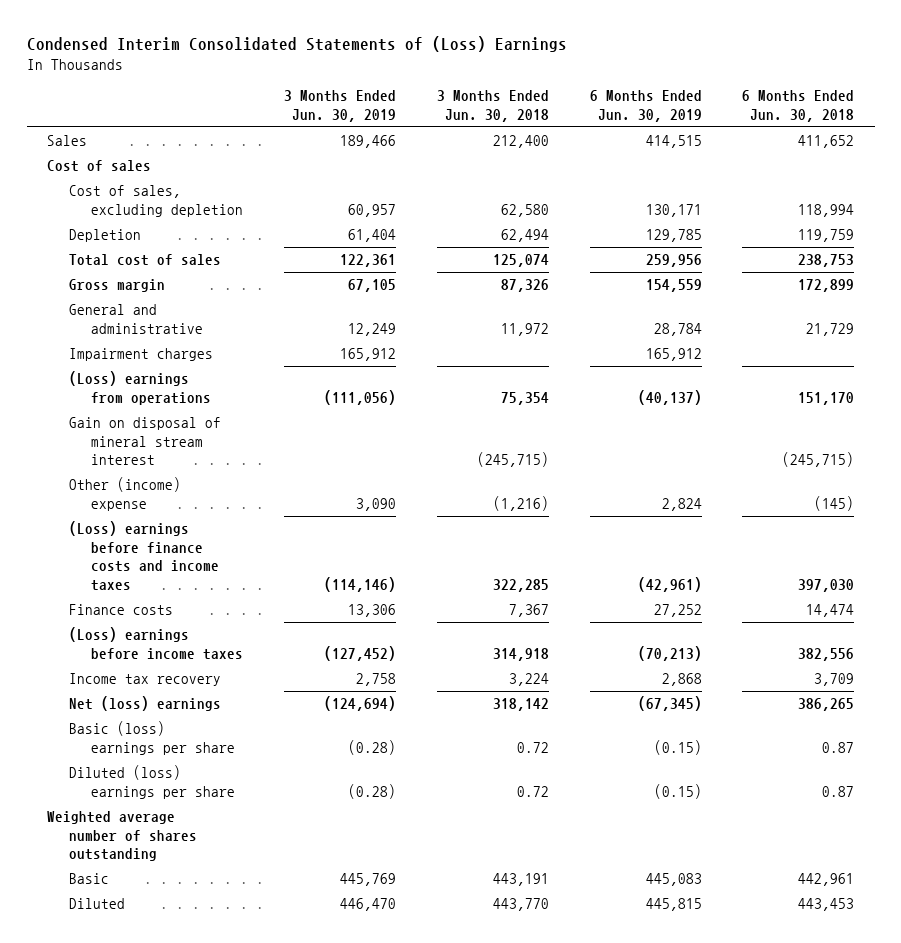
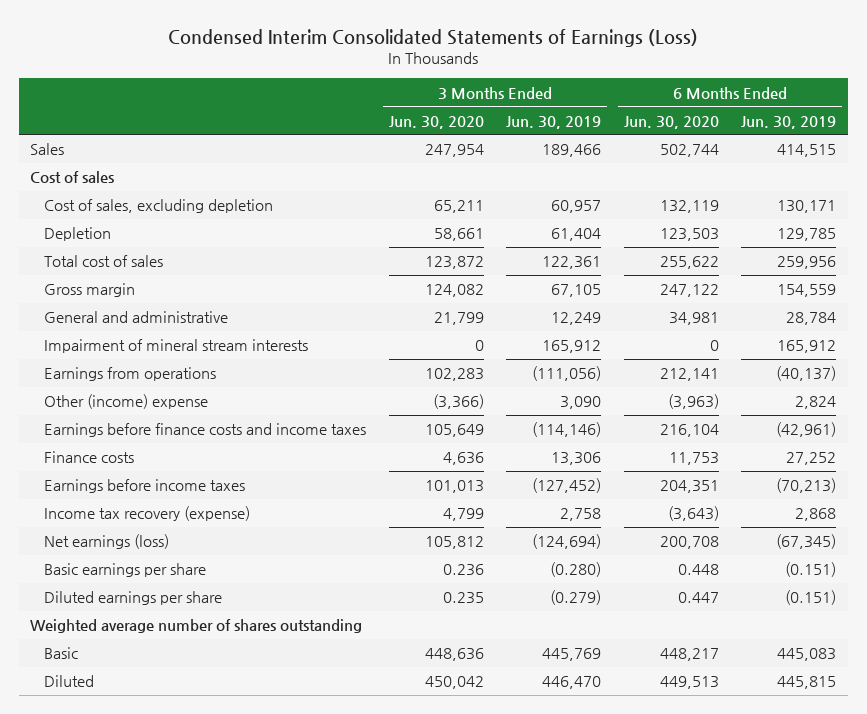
- Condensed Interim Consolidated Statements of (Loss) Earnings
+ Condensed Interim Consolidated Statements of Earnings (Loss)
- | 3 Months Ended Jun. 30, 2019 | 3 Months Ended Jun. 30, 2018 | 6 Months Ended Jun. 30, 2019 | 6 Months Ended Jun. 30, 2018
+ | 3 Months Ended Jun. 30, 2020 | 3 Months Ended Jun. 30, 2019 | 6 Months Ended Jun. 30, 2020 | 6 Months Ended Jun. 30, 2019
- Impairment charges | 165,912 | | 165,912 |
- (Loss) earnings from operations | (111,056) | 75,354 | (40,137) | 151,170
- Gain on disposal of mineral stream interest | | (245,715) | | (245,715)
+ Impairment of mineral stream interests | 0 | 165,912 | 0 | 165,912
+ Earnings from operations | 102,283 | (111,056) | 212,141 | (40,137)
- (Loss) earnings before finance costs and income taxes | (114,146) | 322,285 | (42,961) | 397,030
+ Earnings before finance costs and income taxes | 105,649 | (114,146) | 216,104 | (42,961)
- (Loss) earnings before income taxes | (127,452) | 314,918 | (70,213) | 382,556
- Income tax recovery | 2,758 | 3,224 | 2,868 | 3,709
- Net (loss) earnings | (124,694) | 318,142 | (67,345) | 386,265
- Basic (loss) earnings per share | (0.28) | 0.72 | (0.15) | 0.87
- Diluted (loss) earnings per share | (0.28) | 0.72 | (0.15) | 0.87
+ Earnings before income taxes | 101,013 | (127,452) | 204,351 | (70,213)
+ Income tax recovery (expense) | 4,799 | 2,758 | (3,643) | 2,868
+ Net earnings (loss) | 105,812 | (124,694) | 200,708 | (67,345)
+ Basic earnings per share | 0.236 | (0.280) | 0.448 | (0.151)
+ Diluted earnings per share | 0.235 | (0.279) | 0.447 | (0.151)

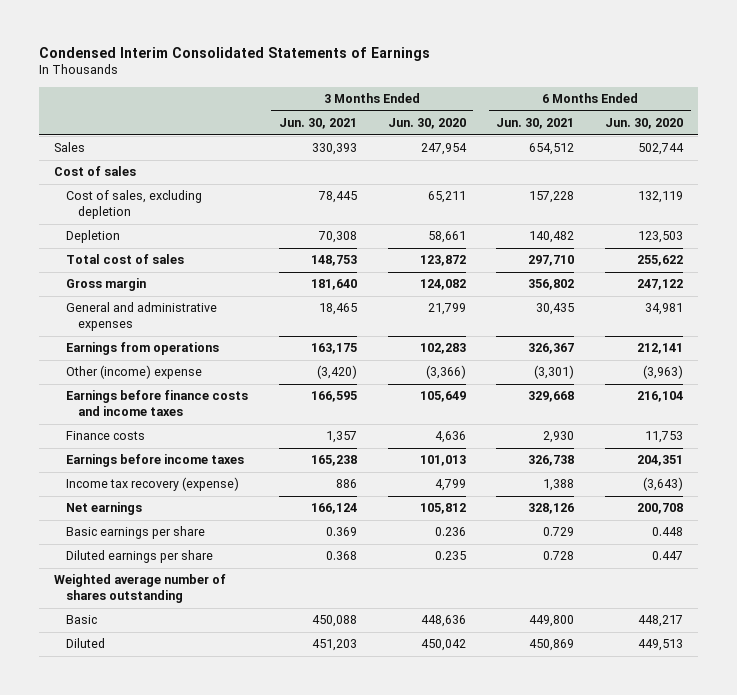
- Condensed Interim Consolidated Statements of Earnings (Loss)
+ Condensed Interim Consolidated Statements of Earnings
- | 3 Months Ended Jun. 30, 2020 | 3 Months Ended Jun. 30, 2019 | 6 Months Ended Jun. 30, 2020 | 6 Months Ended Jun. 30, 2019
+ | 3 Months Ended Jun. 30, 2021 | 3 Months Ended Jun. 30, 2020 | 6 Months Ended Jun. 30, 2021 | 6 Months Ended Jun. 30, 2020
- General and administrative | 21,799 | 12,249 | 34,981 | 28,784
- Impairment of mineral stream interests | 0 | 165,912 | 0 | 165,912
+ General and administrative expenses | 18,465 | 21,799 | 30,435 | 34,981
- Net earnings (loss) | 105,812 | (124,694) | 200,708 | (67,345)
+ Net earnings | 166,124 | 105,812 | 328,126 | 200,708

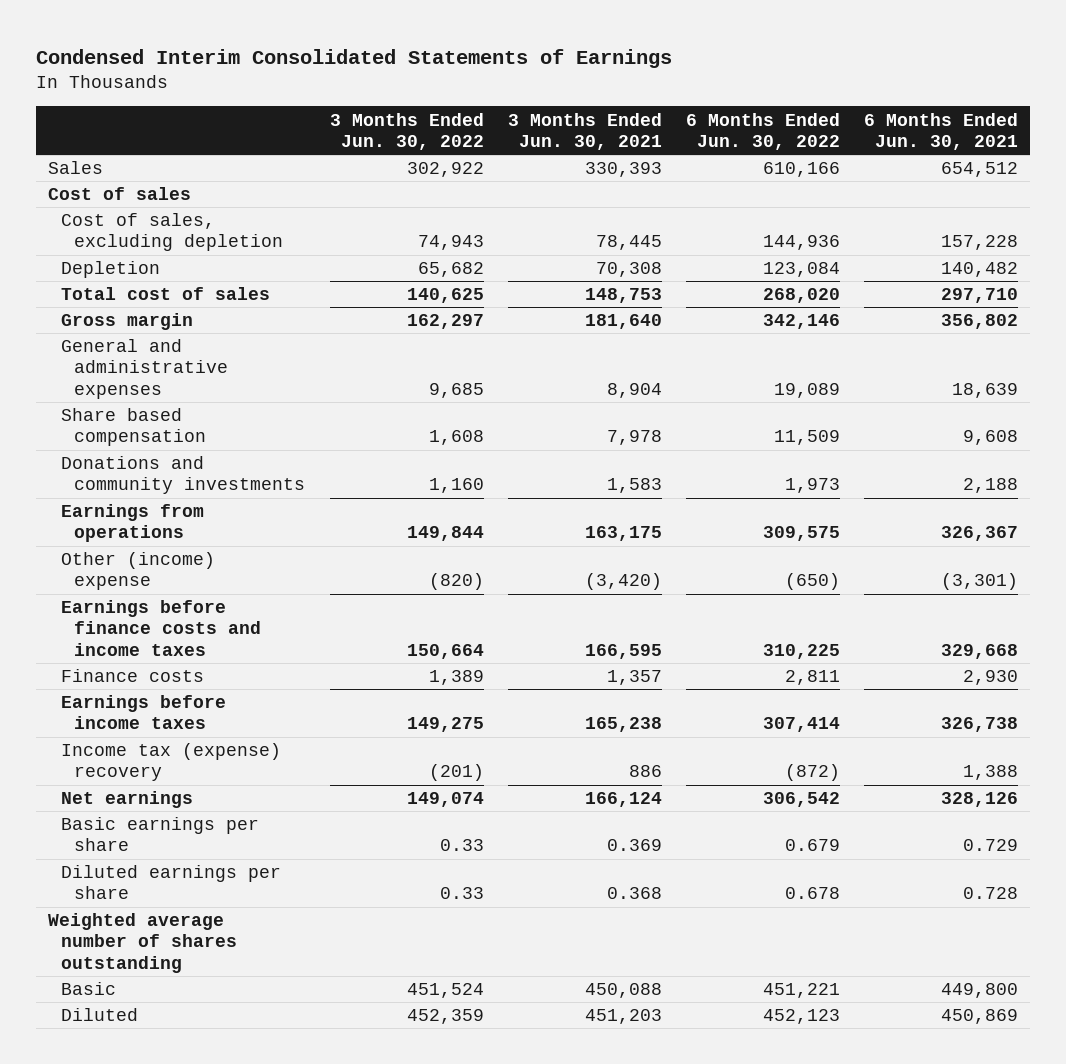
- | 3 Months Ended Jun. 30, 2021 | 3 Months Ended Jun. 30, 2020 | 6 Months Ended Jun. 30, 2021 | 6 Months Ended Jun. 30, 2020
+ | 3 Months Ended Jun. 30, 2022 | 3 Months Ended Jun. 30, 2021 | 6 Months Ended Jun. 30, 2022 | 6 Months Ended Jun. 30, 2021
- General and administrative expenses | 18,465 | 21,799 | 30,435 | 34,981
+ General and administrative expenses | 9,685 | 8,904 | 19,089 | 18,639
+ Share based compensation | 1,608 | 7,978 | 11,509 | 9,608
+ Donations and community investments | 1,160 | 1,583 | 1,973 | 2,188
- Income tax recovery (expense) | 886 | 4,799 | 1,388 | (3,643)
+ Income tax (expense) recovery | (201) | 886 | (872) | 1,388

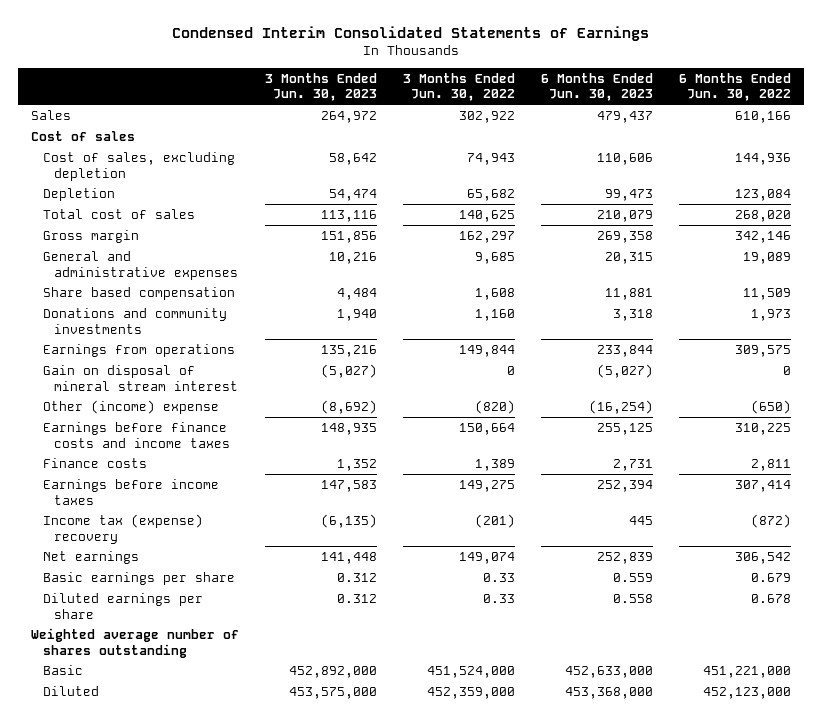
- | 3 Months Ended Jun. 30, 2022 | 3 Months Ended Jun. 30, 2021 | 6 Months Ended Jun. 30, 2022 | 6 Months Ended Jun. 30, 2021
+ | 3 Months Ended Jun. 30, 2023 | 3 Months Ended Jun. 30, 2022 | 6 Months Ended Jun. 30, 2023 | 6 Months Ended Jun. 30, 2022
+ Gain on disposal of mineral stream interest | (5,027) | 0 | (5,027) | 0
- Basic | 451,524 | 450,088 | 451,221 | 449,800
- Diluted | 452,359 | 451,203 | 452,123 | 450,869
+ Basic | 452,892,000 | 451,524,000 | 452,633,000 | 451,221,000
+ Diluted | 453,575,000 | 452,359,000 | 453,368,000 | 452,123,000

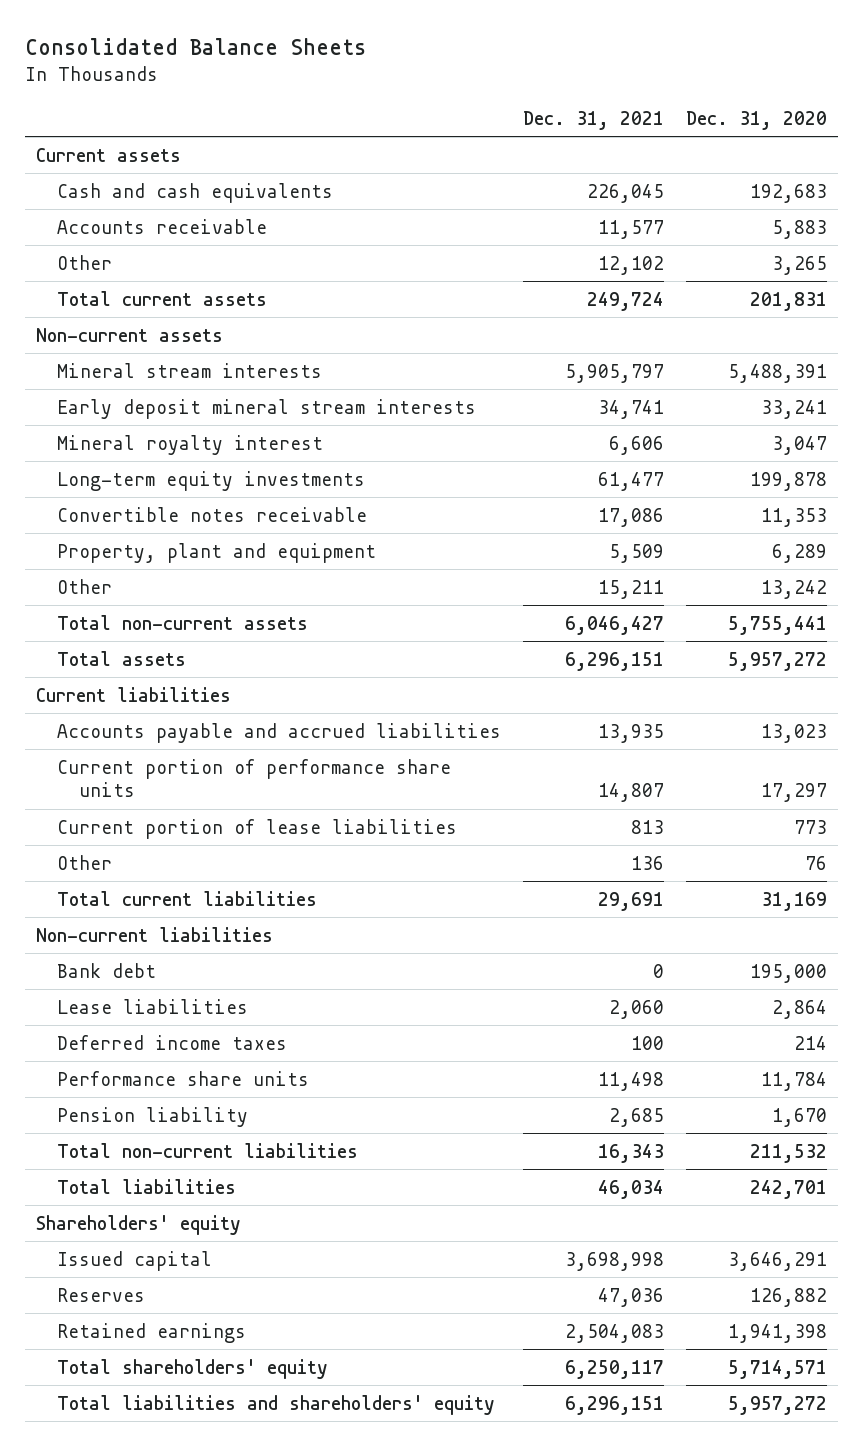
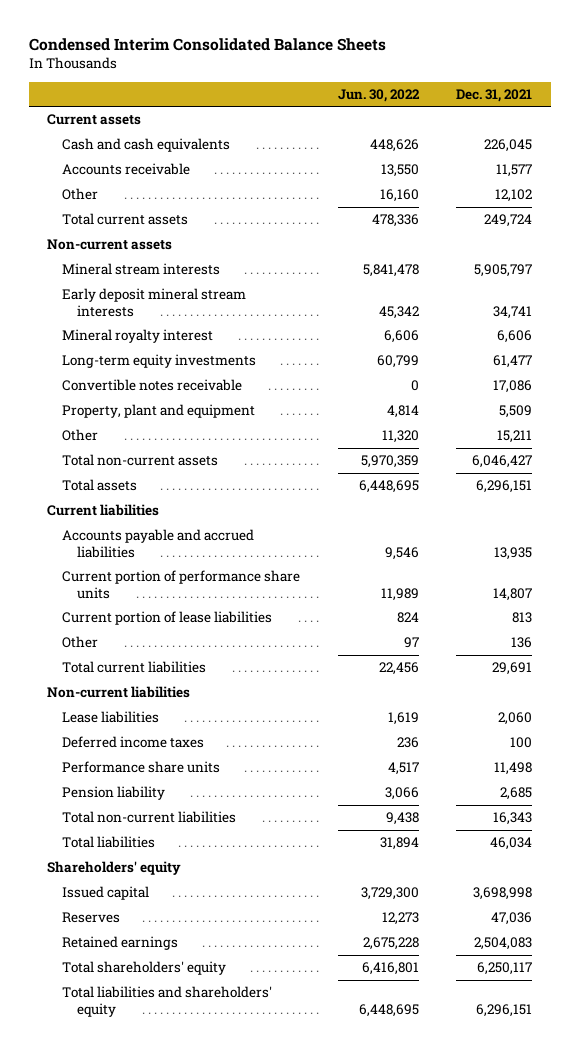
- Consolidated Balance Sheets
+ Condensed Interim Consolidated Balance Sheets
- | Dec. 31, 2021 | Dec. 31, 2020
+ | Jun. 30, 2022 | Dec. 31, 2021
- Bank debt | 0 | 195,000

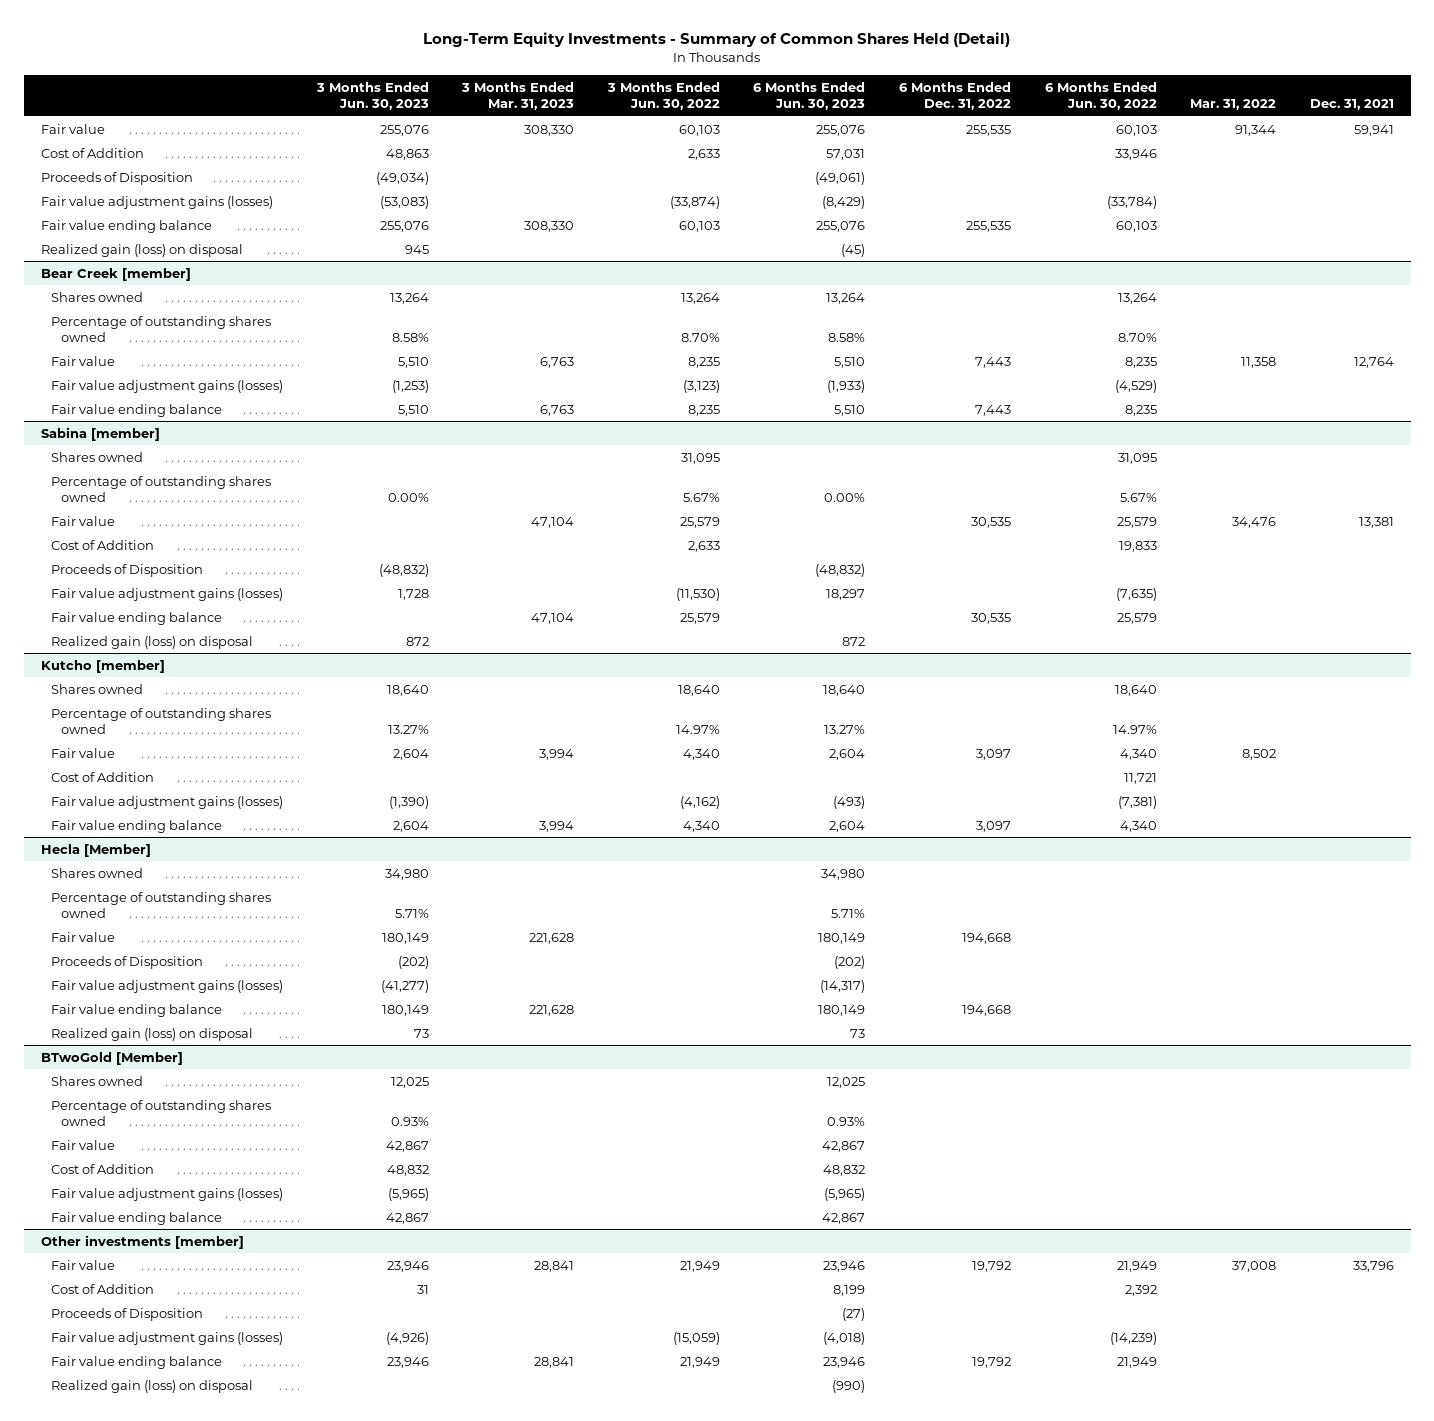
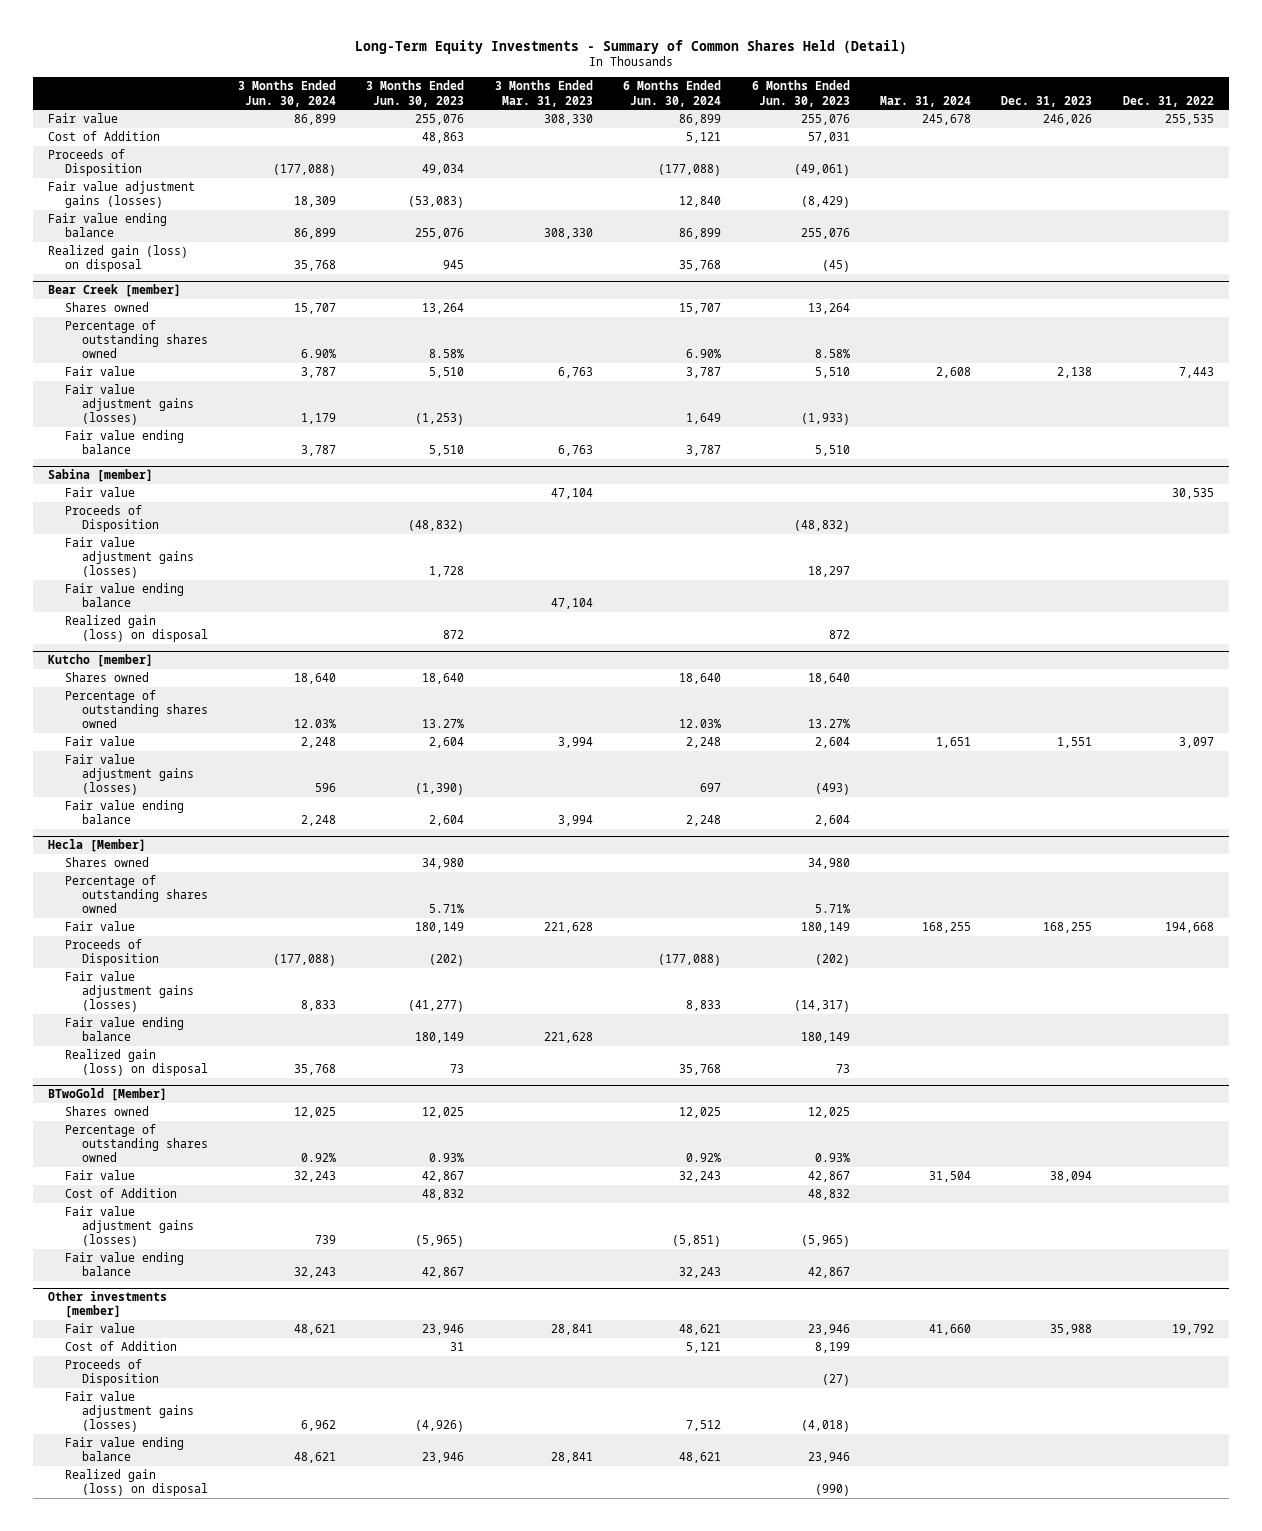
- | 3 Months Ended Jun. 30, 2023 | 3 Months Ended Mar. 31, 2023 | 3 Months Ended Jun. 30, 2022 | 6 Months Ended Jun. 30, 2023 | 6 Months Ended Dec. 31, 2022 | 6 Months Ended Jun. 30, 2022 | Mar. 31, 2022 | Dec. 31, 2021
+ | 3 Months Ended Jun. 30, 2024 | 3 Months Ended Jun. 30, 2023 | 3 Months Ended Mar. 31, 2023 | 6 Months Ended Jun. 30, 2024 | 6 Months Ended Jun. 30, 2023 | Mar. 31, 2024 | Dec. 31, 2023 | Dec. 31, 2022
- Proceeds of Disposition | (49,034) | | | (49,061) | | | |
+ Proceeds of Disposition | (177,088) | 49,034 | | (177,088) | (49,061) | | |
@ Sabina [member]
- Shares owned | | | 31,095 | | | 31,095 | |
- Percentage of outstanding shares owned | 0.00% | | 5.67% | 0.00% | | 5.67% | |
- Cost of Addition | | | 2,633 | | | 19,833 | |
@ Kutcho [member]
- Cost of Addition | | | | | | 11,721 | |

